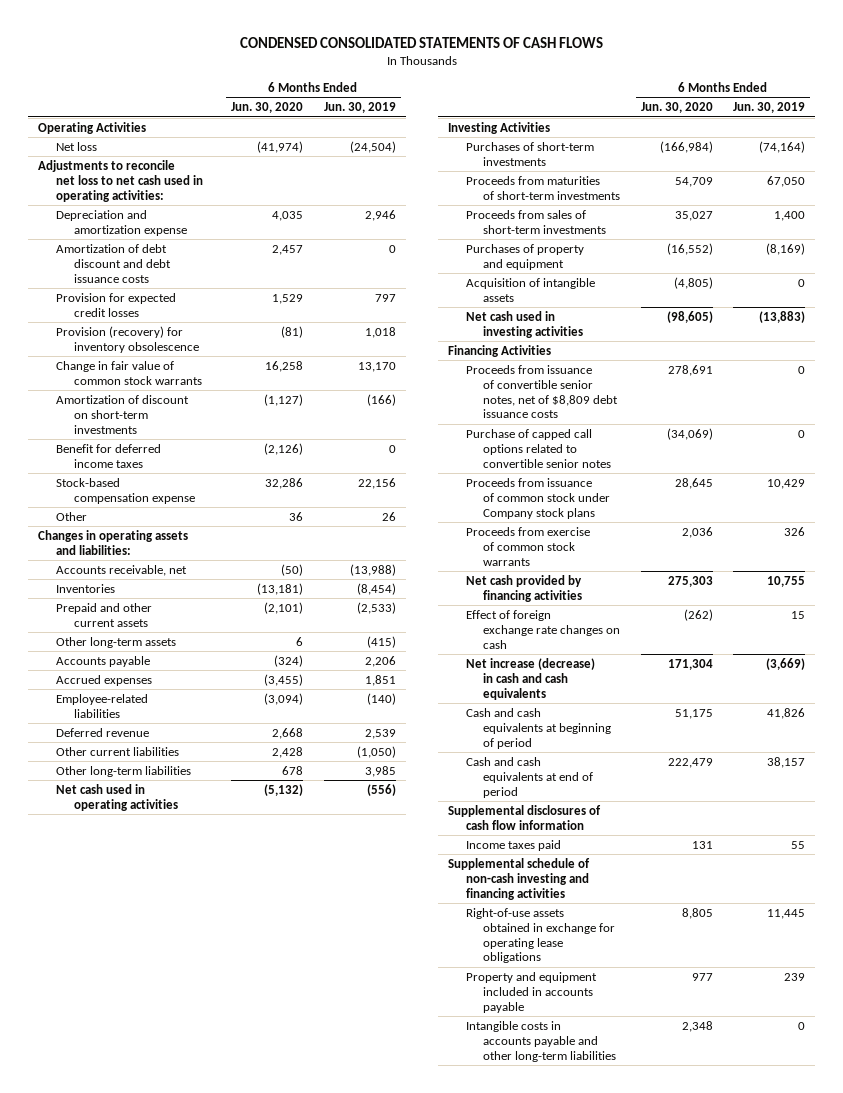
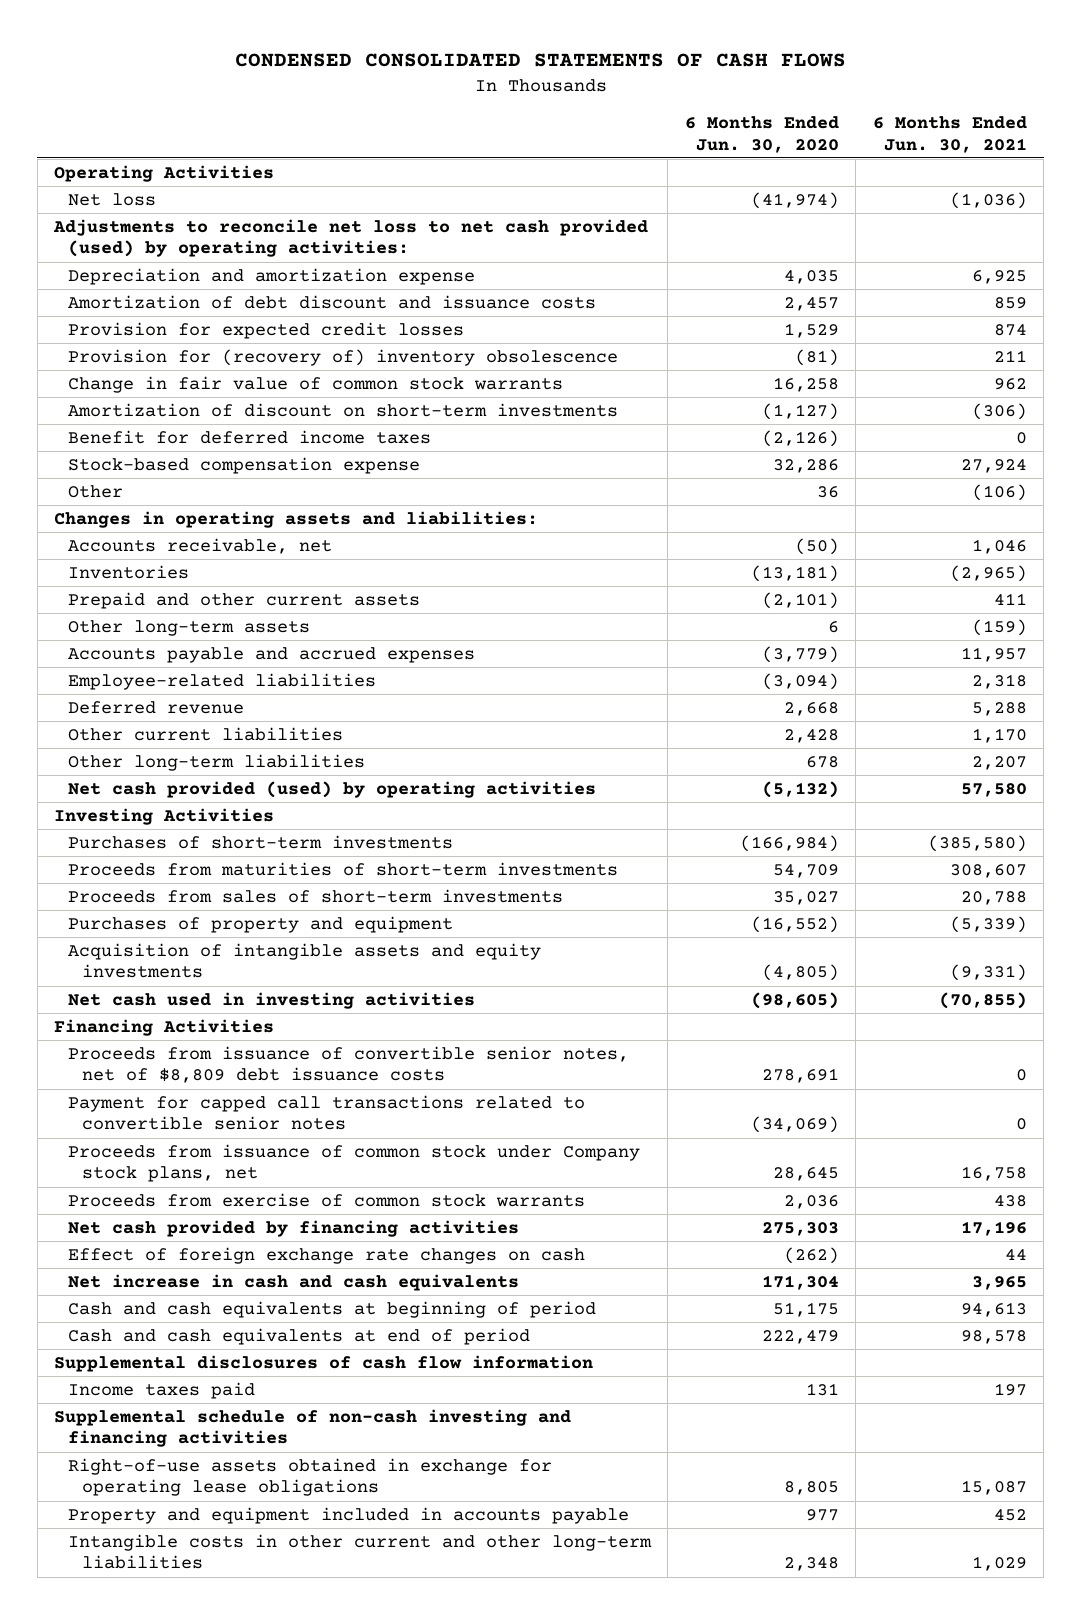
- | 6 Months Ended Jun. 30, 2020 | 6 Months Ended Jun. 30, 2019
+ | 6 Months Ended Jun. 30, 2020 | 6 Months Ended Jun. 30, 2021
- Adjustments to reconcile net loss to net cash used in operating activities:
+ Adjustments to reconcile net loss to net cash provided (used) by operating activities:
- Amortization of debt discount and debt issuance costs | 2,457 | 0
+ Amortization of debt discount and issuance costs | 2,457 | 859
- Provision (recovery) for inventory obsolescence | (81) | 1,018
+ Provision for (recovery of) inventory obsolescence | (81) | 211
- Accounts payable | (324) | 2,206
- Accrued expenses | (3,455) | 1,851
+ Accounts payable and accrued expenses | (3,779) | 11,957
- Net cash used in operating activities | (5,132) | (556)
+ Net cash provided (used) by operating activities | (5,132) | 57,580
- Acquisition of intangible assets | (4,805) | 0
+ Acquisition of intangible assets and equity investments | (4,805) | (9,331)
- Purchase of capped call options related to convertible senior notes | (34,069) | 0
- Proceeds from issuance of common stock under Company stock plans | 28,645 | 10,429
+ Payment for capped call transactions related to convertible senior notes | (34,069) | 0
+ Proceeds from issuance of common stock under Company stock plans, net | 28,645 | 16,758
- Net increase (decrease) in cash and cash equivalents | 171,304 | (3,669)
+ Net increase in cash and cash equivalents | 171,304 | 3,965
- Intangible costs in accounts payable and other long-term liabilities | 2,348 | 0
+ Intangible costs in other current and other long-term liabilities | 2,348 | 1,029

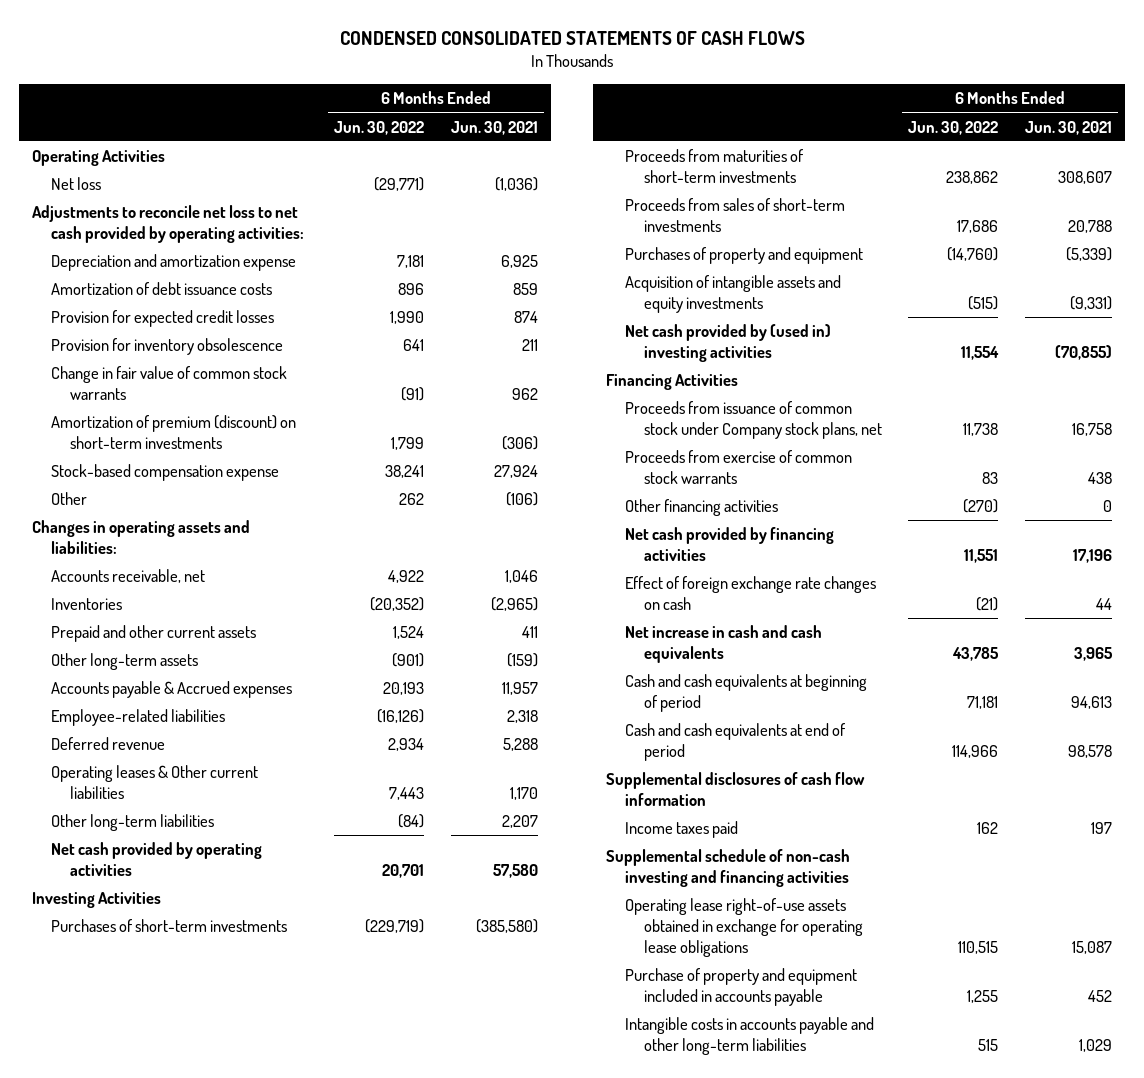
- | 6 Months Ended Jun. 30, 2020 | 6 Months Ended Jun. 30, 2021
+ | 6 Months Ended Jun. 30, 2022 | 6 Months Ended Jun. 30, 2021
- Adjustments to reconcile net loss to net cash provided (used) by operating activities:
+ Adjustments to reconcile net loss to net cash provided by operating activities:
- Amortization of debt discount and issuance costs | 2,457 | 859
+ Amortization of debt issuance costs | 896 | 859
- Provision for (recovery of) inventory obsolescence | (81) | 211
+ Provision for inventory obsolescence | 641 | 211
- Amortization of discount on short-term investments | (1,127) | (306)
- Benefit for deferred income taxes | (2,126) | 0
+ Amortization of premium (discount) on short-term investments | 1,799 | (306)
- Accounts payable and accrued expenses | (3,779) | 11,957
+ Accounts payable & Accrued expenses | 20,193 | 11,957
- Other current liabilities | 2,428 | 1,170
+ Operating leases & Other current liabilities | 7,443 | 1,170
- Net cash provided (used) by operating activities | (5,132) | 57,580
+ Net cash provided by operating activities | 20,701 | 57,580
- Net cash used in investing activities | (98,605) | (70,855)
+ Net cash provided by (used in) investing activities | 11,554 | (70,855)
- Proceeds from issuance of convertible senior notes, net of $8,809 debt issuance costs | 278,691 | 0
- Payment for capped call transactions related to convertible senior notes | (34,069) | 0
+ Other financing activities | (270) | 0
- Right-of-use assets obtained in exchange for operating lease obligations | 8,805 | 15,087
- Property and equipment included in accounts payable | 977 | 452
- Intangible costs in other current and other long-term liabilities | 2,348 | 1,029
+ Operating lease right-of-use assets obtained in exchange for operating lease obligations | 110,515 | 15,087
+ Purchase of property and equipment included in accounts payable | 1,255 | 452
+ Intangible costs in accounts payable and other long-term liabilities | 515 | 1,029

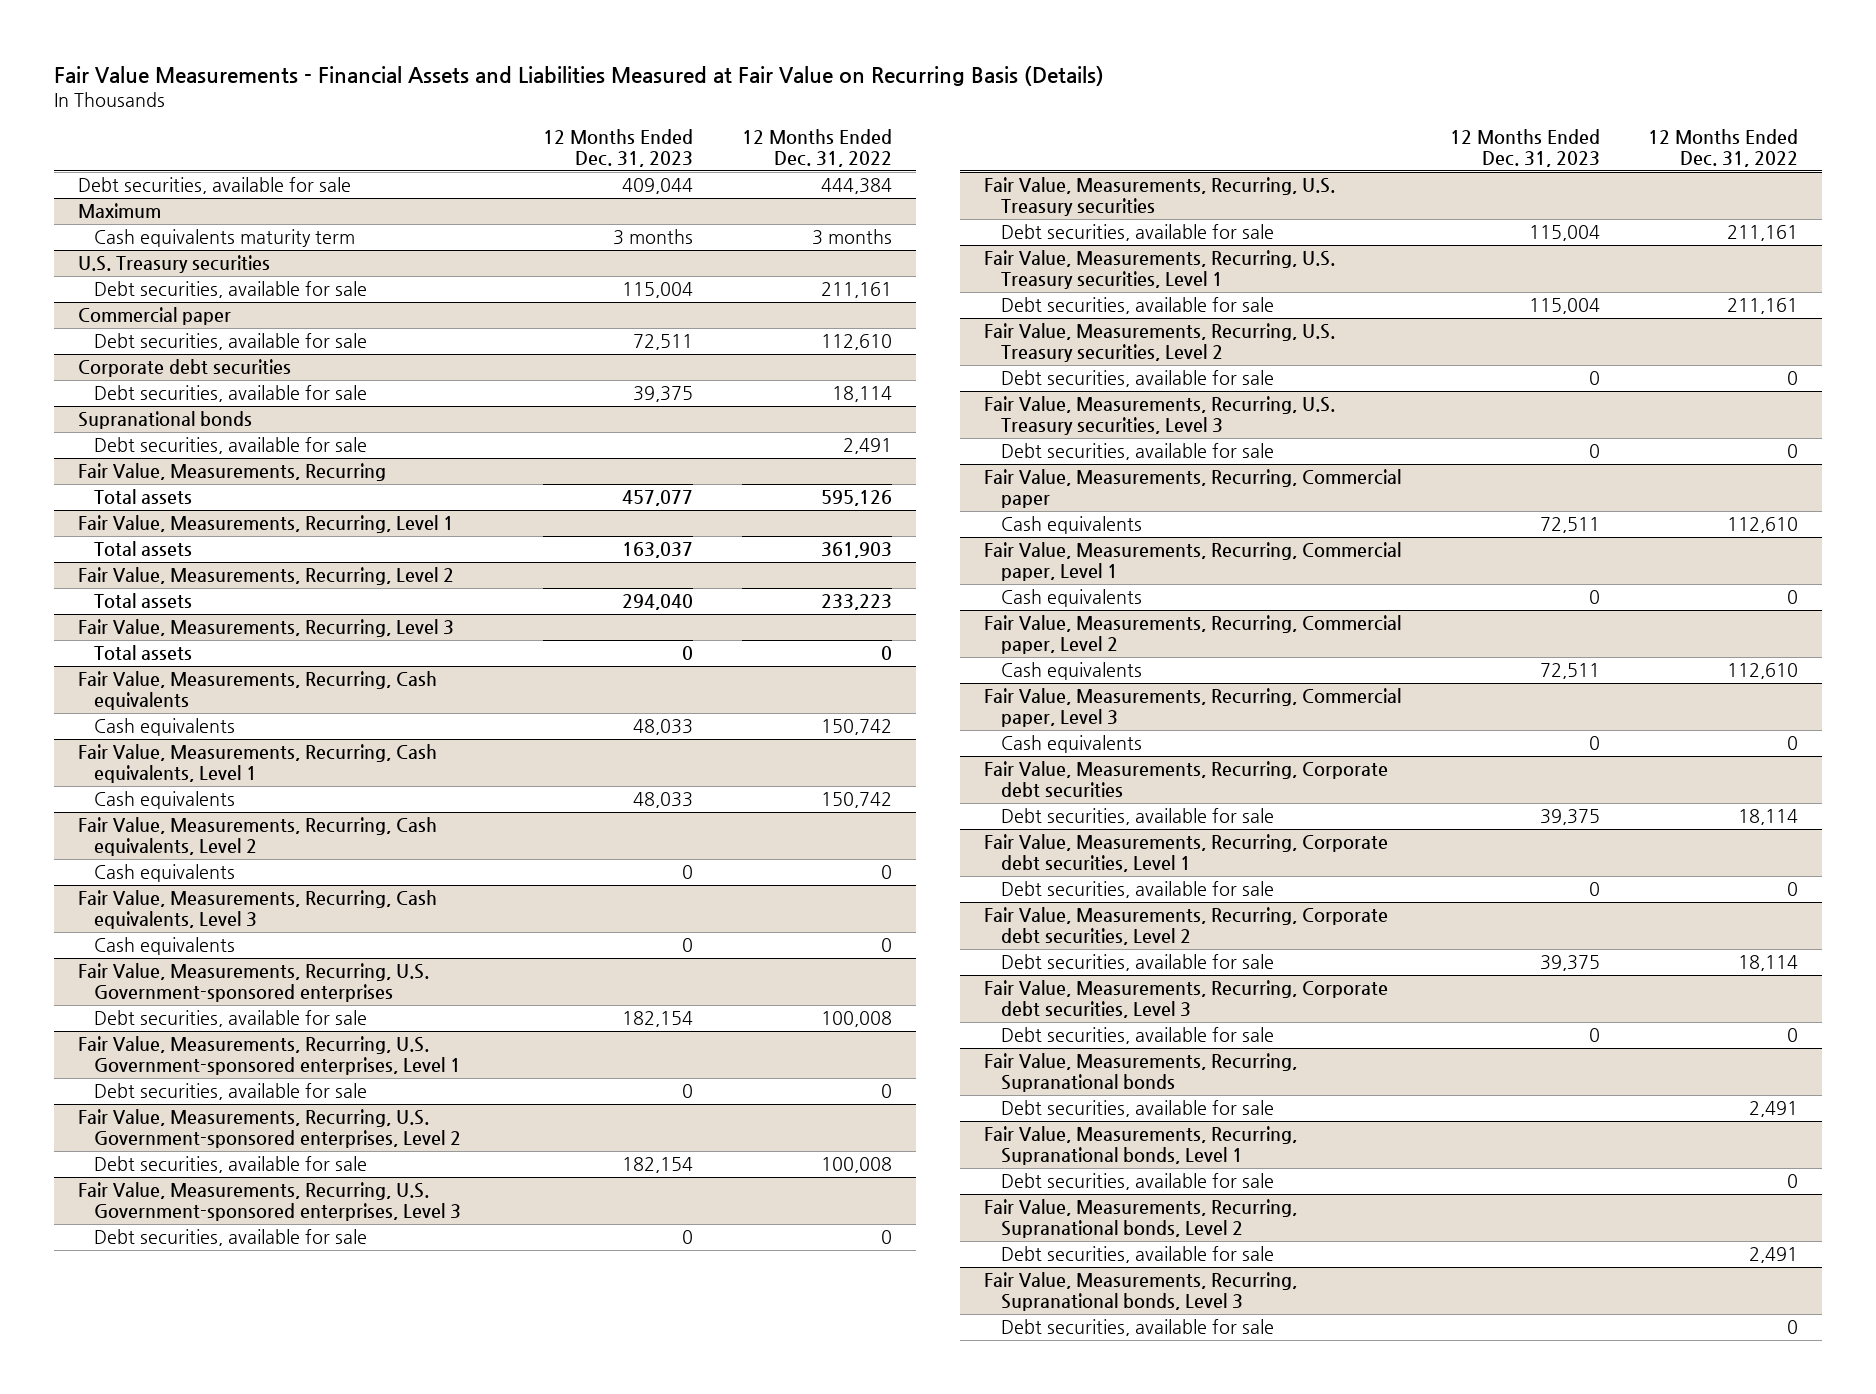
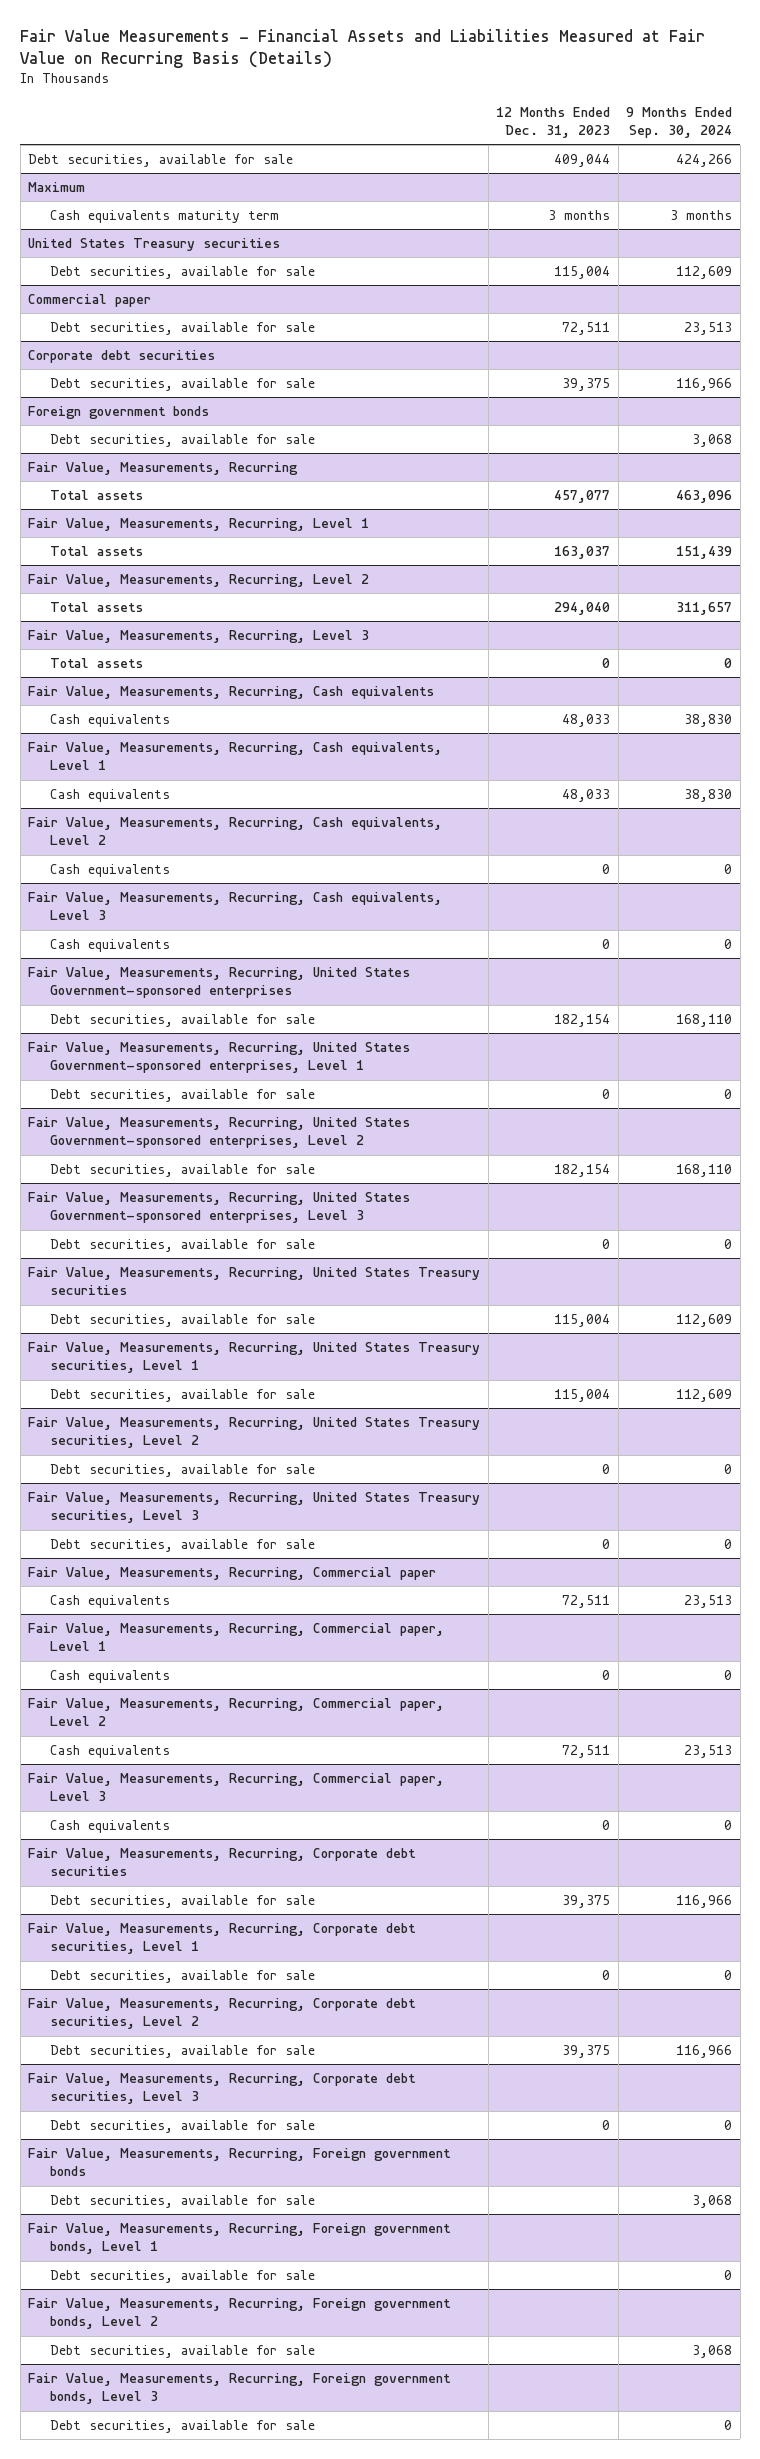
- | 12 Months Ended Dec. 31, 2023 | 12 Months Ended Dec. 31, 2022
+ | 12 Months Ended Dec. 31, 2023 | 9 Months Ended Sep. 30, 2024
- U.S. Treasury securities
+ United States Treasury securities
- Supranational bonds
+ Foreign government bonds
- Fair Value, Measurements, Recurring, U.S. Government-sponsored enterprises
+ Fair Value, Measurements, Recurring, United States Government-sponsored enterprises
- Fair Value, Measurements, Recurring, U.S. Government-sponsored enterprises, Level 1
+ Fair Value, Measurements, Recurring, United States Government-sponsored enterprises, Level 1
- Fair Value, Measurements, Recurring, U.S. Government-sponsored enterprises, Level 2
+ Fair Value, Measurements, Recurring, United States Government-sponsored enterprises, Level 2
- Fair Value, Measurements, Recurring, U.S. Government-sponsored enterprises, Level 3
+ Fair Value, Measurements, Recurring, United States Government-sponsored enterprises, Level 3
- Fair Value, Measurements, Recurring, U.S. Treasury securities
+ Fair Value, Measurements, Recurring, United States Treasury securities
- Fair Value, Measurements, Recurring, U.S. Treasury securities, Level 1
+ Fair Value, Measurements, Recurring, United States Treasury securities, Level 1
- Fair Value, Measurements, Recurring, U.S. Treasury securities, Level 2
+ Fair Value, Measurements, Recurring, United States Treasury securities, Level 2
- Fair Value, Measurements, Recurring, U.S. Treasury securities, Level 3
+ Fair Value, Measurements, Recurring, United States Treasury securities, Level 3
- Fair Value, Measurements, Recurring, Supranational bonds
+ Fair Value, Measurements, Recurring, Foreign government bonds
- Fair Value, Measurements, Recurring, Supranational bonds, Level 1
+ Fair Value, Measurements, Recurring, Foreign government bonds, Level 1
- Fair Value, Measurements, Recurring, Supranational bonds, Level 2
+ Fair Value, Measurements, Recurring, Foreign government bonds, Level 2
- Fair Value, Measurements, Recurring, Supranational bonds, Level 3
+ Fair Value, Measurements, Recurring, Foreign government bonds, Level 3

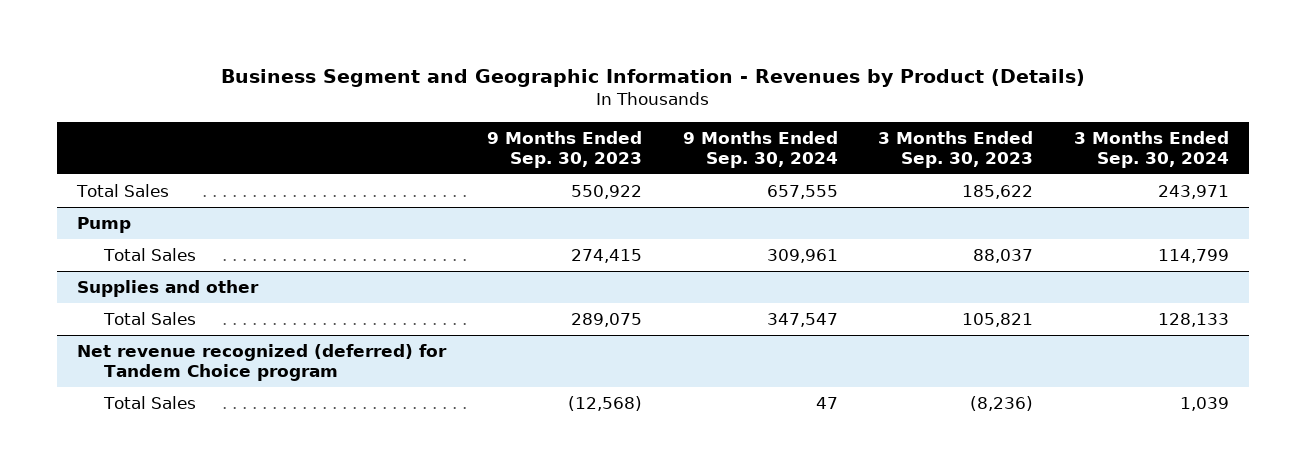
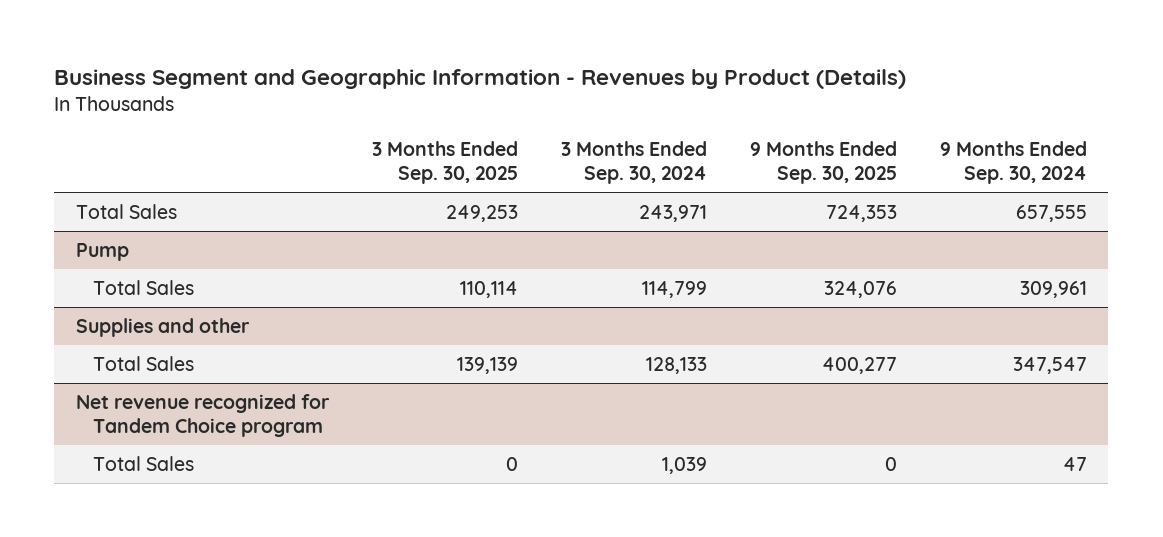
- | 9 Months Ended Sep. 30, 2023 | 9 Months Ended Sep. 30, 2024 | 3 Months Ended Sep. 30, 2023 | 3 Months Ended Sep. 30, 2024
+ | 3 Months Ended Sep. 30, 2025 | 3 Months Ended Sep. 30, 2024 | 9 Months Ended Sep. 30, 2025 | 9 Months Ended Sep. 30, 2024
- Net revenue recognized (deferred) for Tandem Choice program
+ Net revenue recognized for Tandem Choice program

